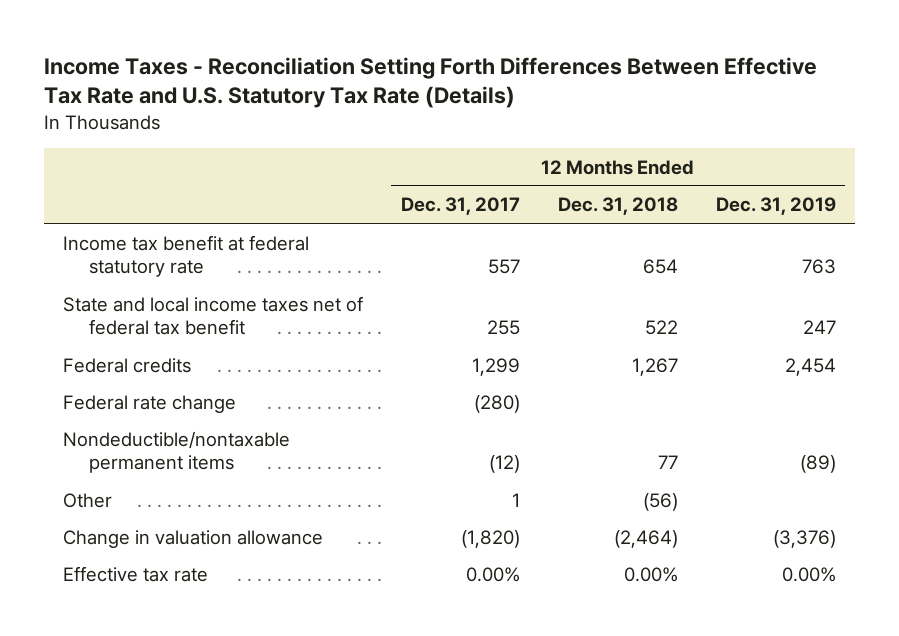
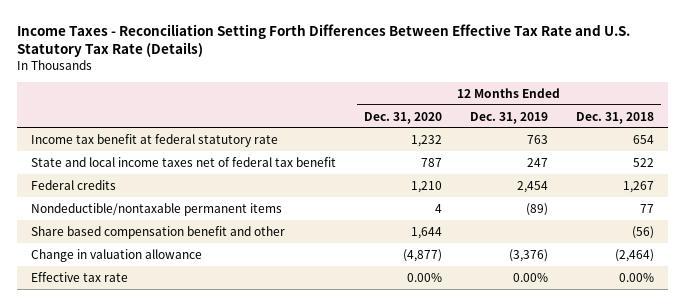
- | 12 Months Ended Dec. 31, 2017 | 12 Months Ended Dec. 31, 2018 | 12 Months Ended Dec. 31, 2019
+ | 12 Months Ended Dec. 31, 2020 | 12 Months Ended Dec. 31, 2019 | 12 Months Ended Dec. 31, 2018
- Federal rate change | (280) | |
- Other | 1 | (56) |
+ Share based compensation benefit and other | 1,644 | | (56)

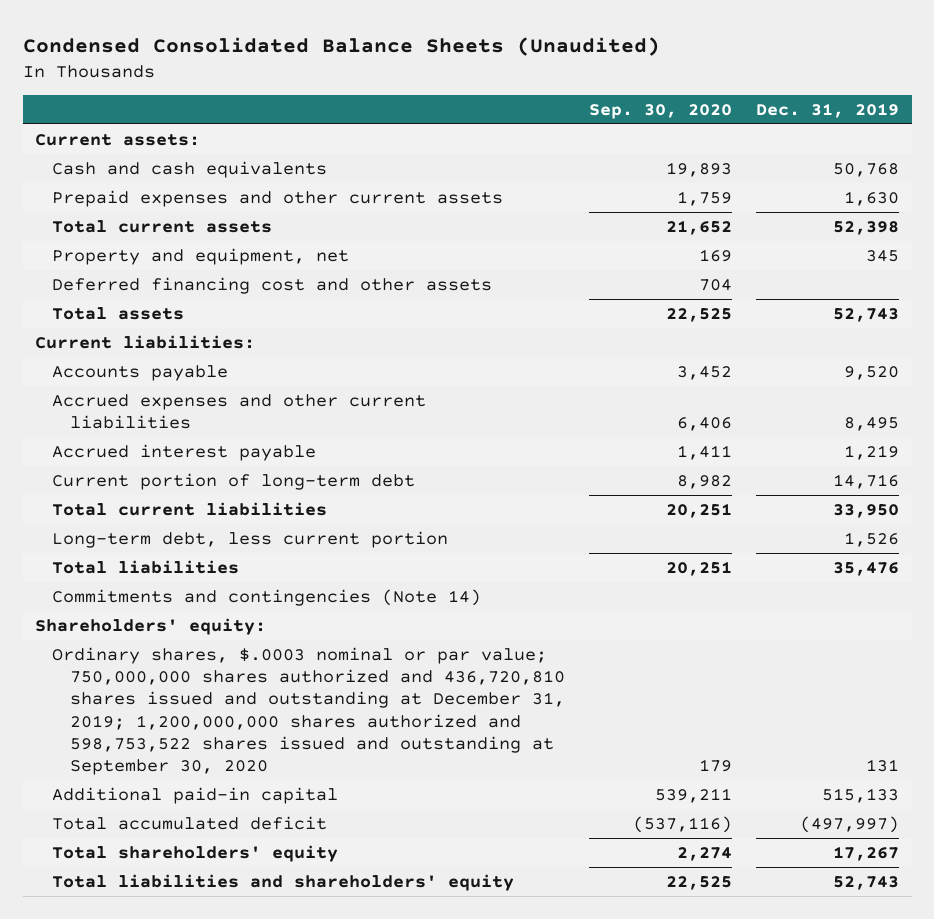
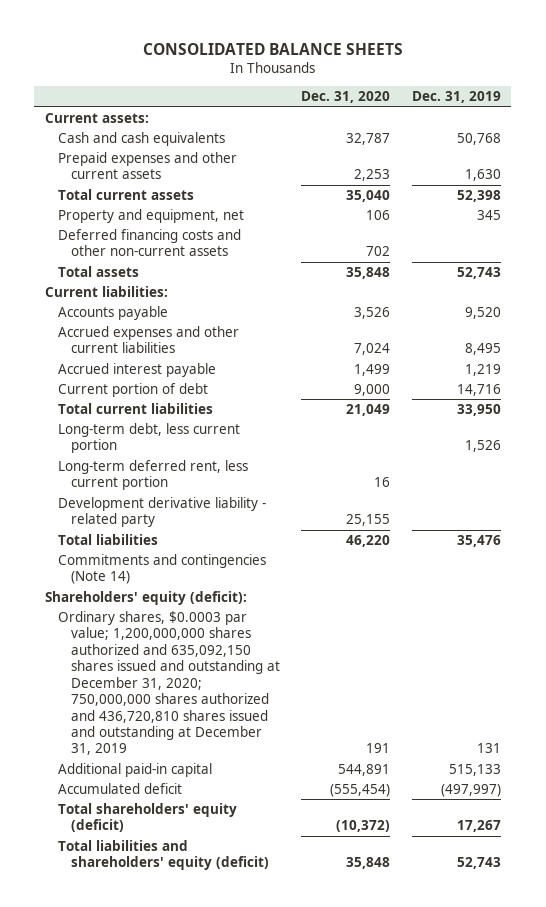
- Condensed Consolidated Balance Sheets (Unaudited)
+ CONSOLIDATED BALANCE SHEETS
- | Sep. 30, 2020 | Dec. 31, 2019
+ | Dec. 31, 2020 | Dec. 31, 2019
- Deferred financing cost and other assets | 704 |
+ Deferred financing costs and other non-current assets | 702 |
- Current portion of long-term debt | 8,982 | 14,716
+ Current portion of debt | 9,000 | 14,716
+ Long-term deferred rent, less current portion | 16 |
+ Development derivative liability - related party | 25,155 |
- Shareholders' equity:
- Ordinary shares, $.0003 nominal or par value; 750,000,000 shares authorized and 436,720,810 shares issued and outstanding at December 31, 2019; 1,200,000,000 shares authorized and 598,753,522 shares issued and outstanding at September 30, 2020 | 179 | 131
+ Shareholders' equity (deficit):
+ Ordinary shares, $0.0003 par value; 1,200,000,000 shares authorized and 635,092,150 shares issued and outstanding at December 31, 2020; 750,000,000 shares authorized and 436,720,810 shares issued and outstanding at December 31, 2019 | 191 | 131
- Total accumulated deficit | (537,116) | (497,997)
- Total shareholders' equity | 2,274 | 17,267
- Total liabilities and shareholders' equity | 22,525 | 52,743
+ Accumulated deficit | (555,454) | (497,997)
+ Total shareholders' equity (deficit) | (10,372) | 17,267
+ Total liabilities and shareholders' equity (deficit) | 35,848 | 52,743

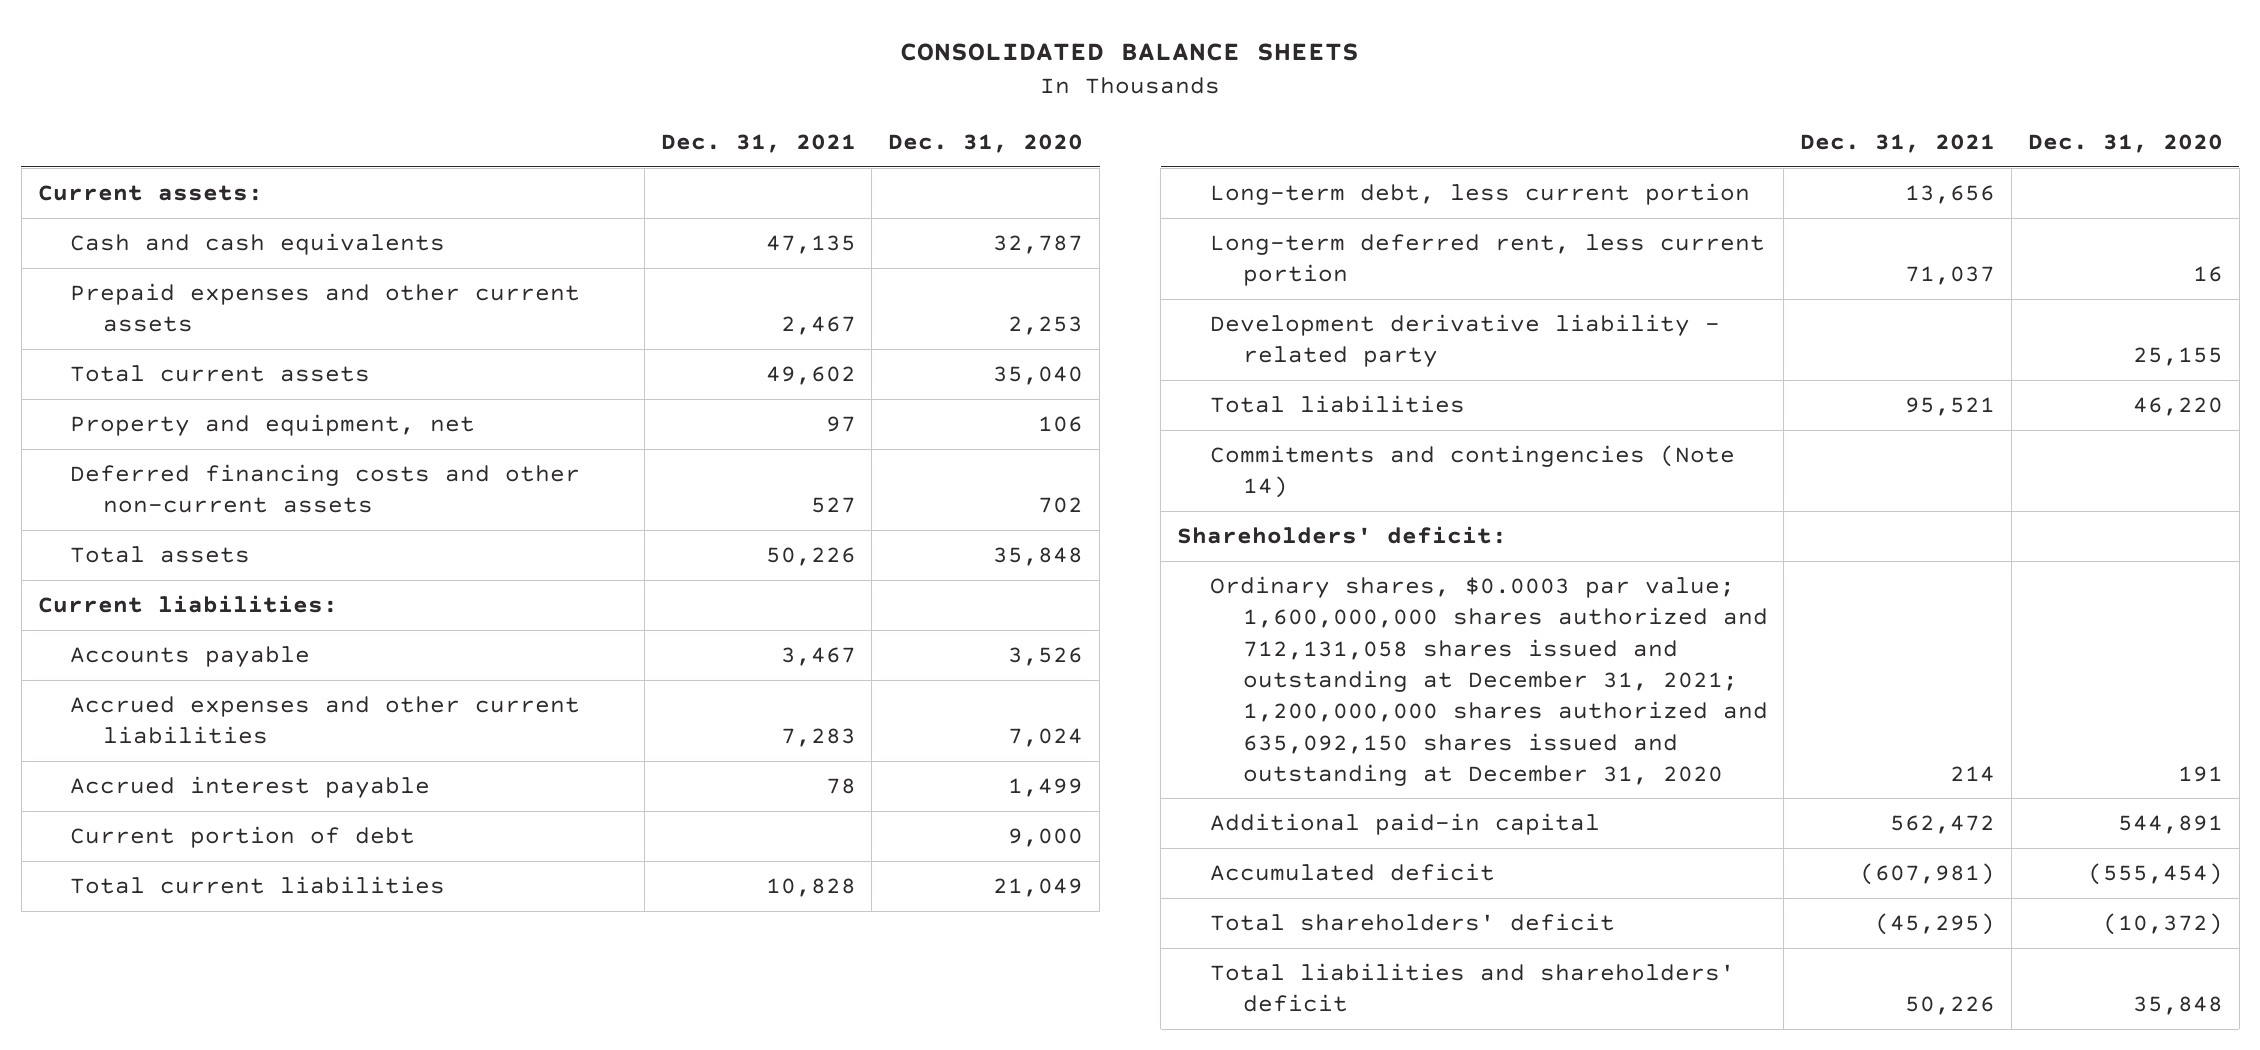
- | Dec. 31, 2020 | Dec. 31, 2019
+ | Dec. 31, 2021 | Dec. 31, 2020
- Shareholders' equity (deficit):
- Ordinary shares, $0.0003 par value; 1,200,000,000 shares authorized and 635,092,150 shares issued and outstanding at December 31, 2020; 750,000,000 shares authorized and 436,720,810 shares issued and outstanding at December 31, 2019 | 191 | 131
+ Shareholders' deficit:
+ Ordinary shares, $0.0003 par value; 1,600,000,000 shares authorized and 712,131,058 shares issued and outstanding at December 31, 2021; 1,200,000,000 shares authorized and 635,092,150 shares issued and outstanding at December 31, 2020 | 214 | 191
- Total shareholders' equity (deficit) | (10,372) | 17,267
- Total liabilities and shareholders' equity (deficit) | 35,848 | 52,743
+ Total shareholders' deficit | (45,295) | (10,372)
+ Total liabilities and shareholders' deficit | 50,226 | 35,848

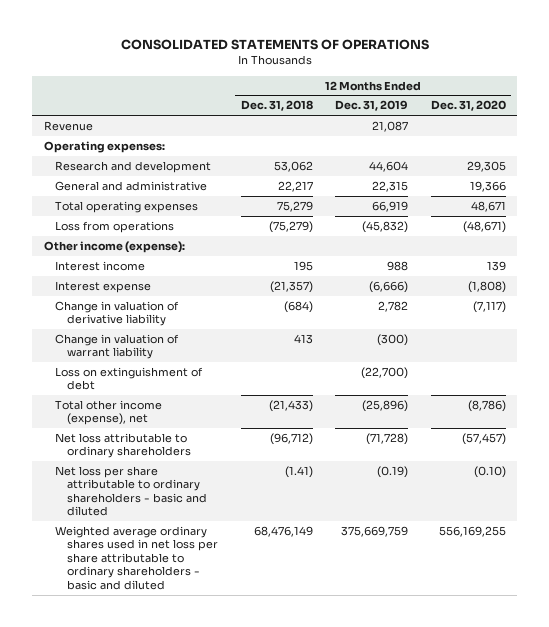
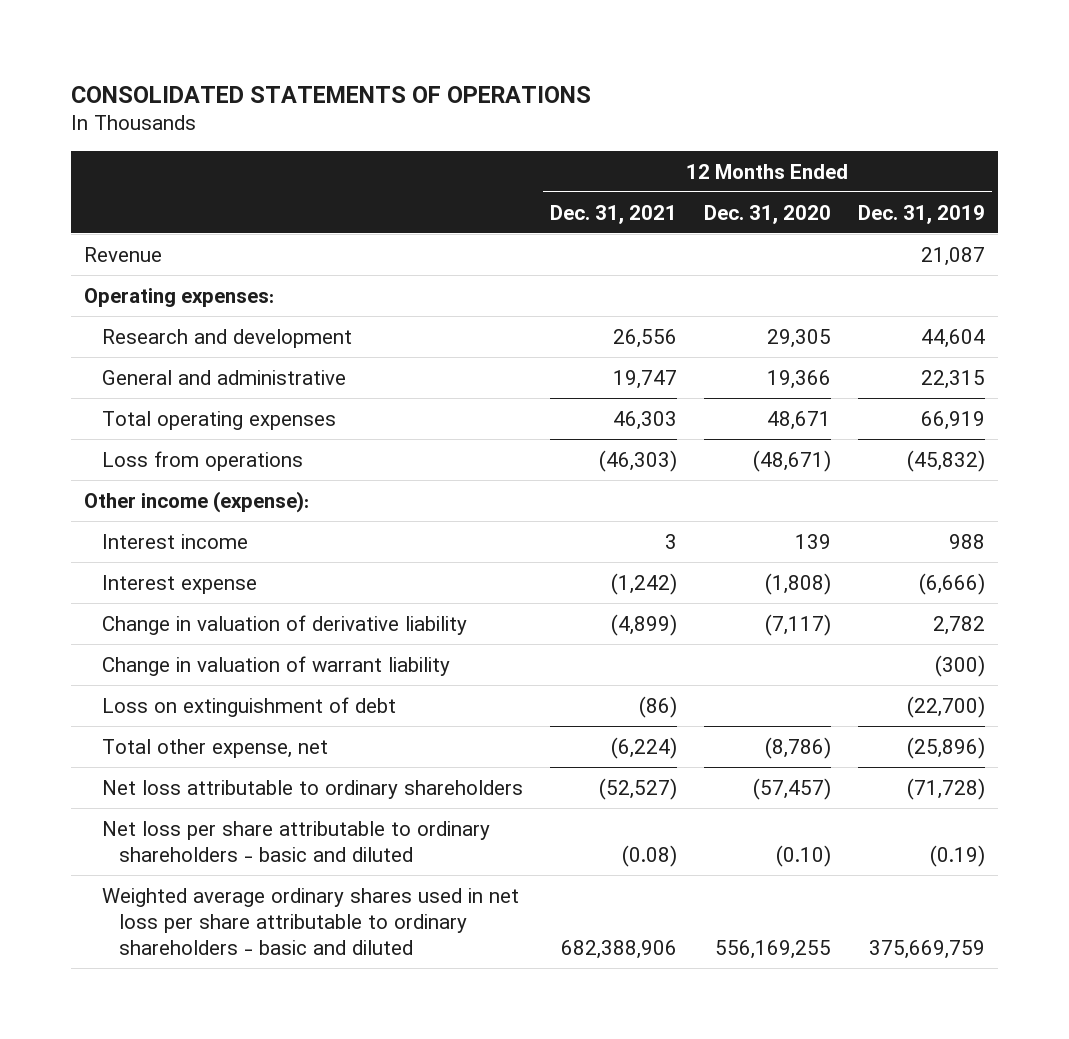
- | 12 Months Ended Dec. 31, 2018 | 12 Months Ended Dec. 31, 2019 | 12 Months Ended Dec. 31, 2020
+ | 12 Months Ended Dec. 31, 2021 | 12 Months Ended Dec. 31, 2020 | 12 Months Ended Dec. 31, 2019
- Total other income (expense), net | (21,433) | (25,896) | (8,786)
+ Total other expense, net | (6,224) | (8,786) | (25,896)

